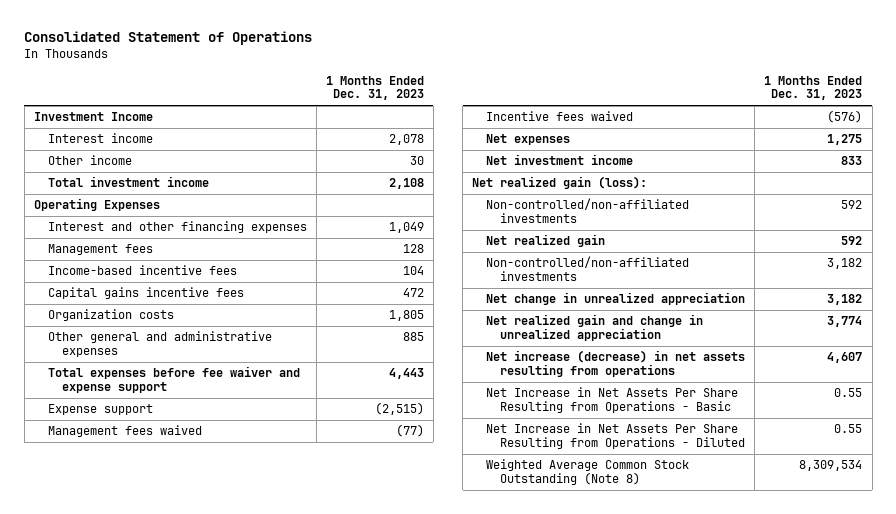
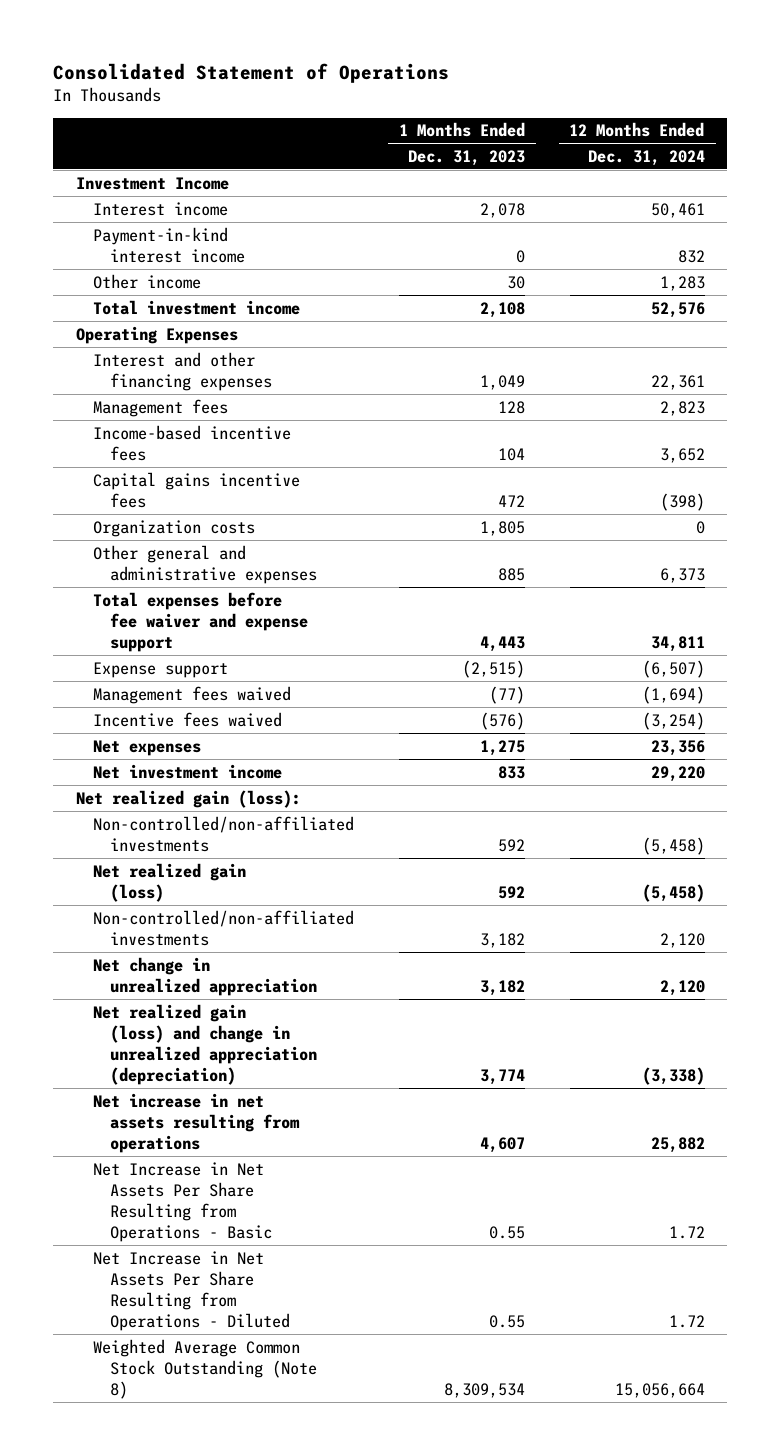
- | 1 Months Ended Dec. 31, 2023
+ | 1 Months Ended Dec. 31, 2023 | 12 Months Ended Dec. 31, 2024
+ Payment-in-kind interest income | 0 | 832
- Net realized gain | 592
+ Net realized gain (loss) | 592 | (5,458)
- Net realized gain and change in unrealized appreciation | 3,774
- Net increase (decrease) in net assets resulting from operations | 4,607
+ Net realized gain (loss) and change in unrealized appreciation (depreciation) | 3,774 | (3,338)
+ Net increase in net assets resulting from operations | 4,607 | 25,882

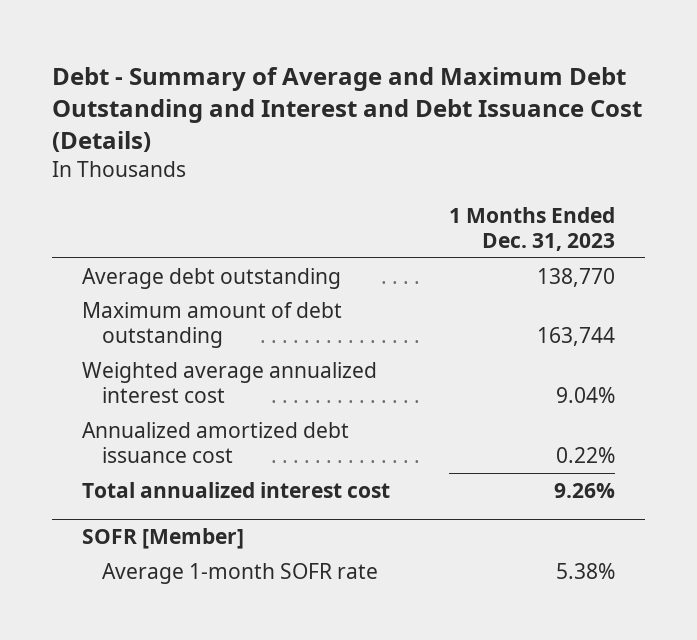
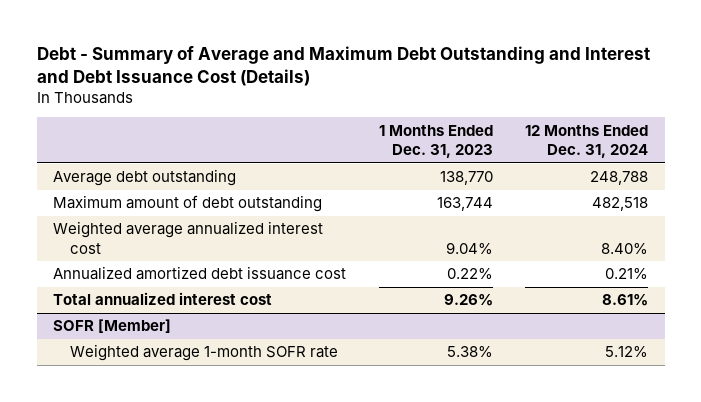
- | 1 Months Ended Dec. 31, 2023
+ | 1 Months Ended Dec. 31, 2023 | 12 Months Ended Dec. 31, 2024
@ SOFR [Member]
- Average 1-month SOFR rate | 5.38%
+ Weighted average 1-month SOFR rate | 5.38% | 5.12%

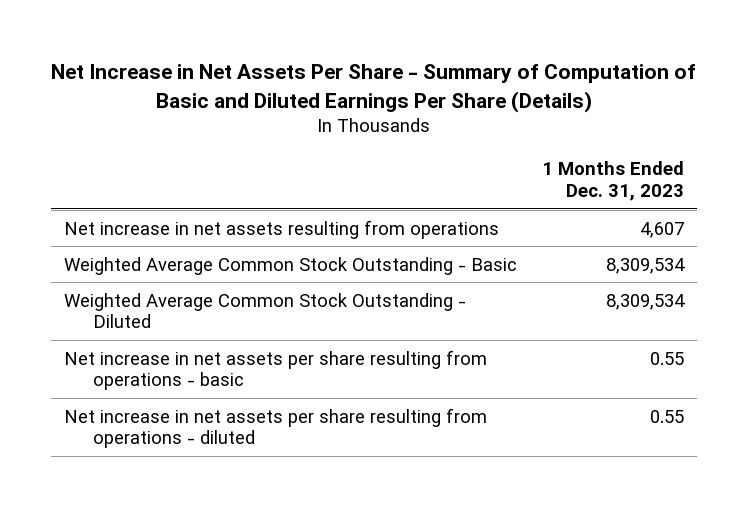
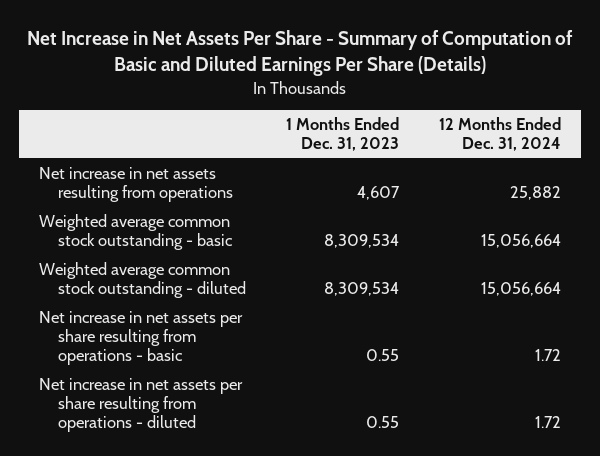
- | 1 Months Ended Dec. 31, 2023
+ | 1 Months Ended Dec. 31, 2023 | 12 Months Ended Dec. 31, 2024
- Weighted Average Common Stock Outstanding - Basic | 8,309,534
- Weighted Average Common Stock Outstanding - Diluted | 8,309,534
+ Weighted average common stock outstanding - basic | 8,309,534 | 15,056,664
+ Weighted average common stock outstanding - diluted | 8,309,534 | 15,056,664

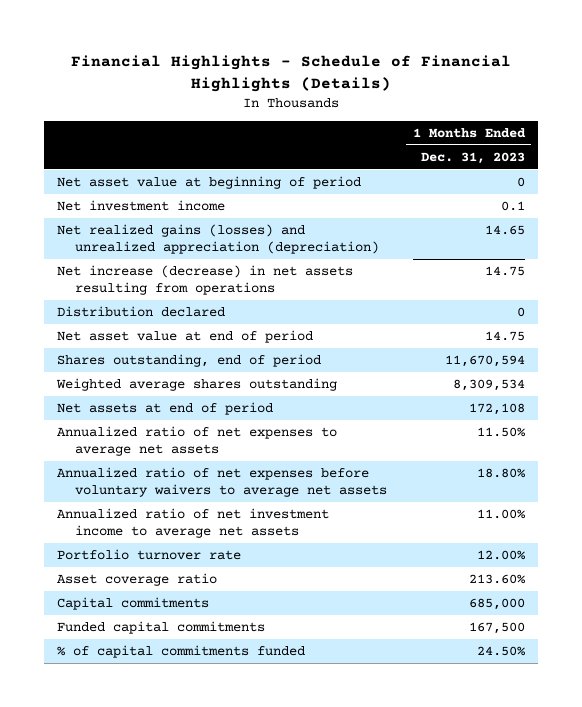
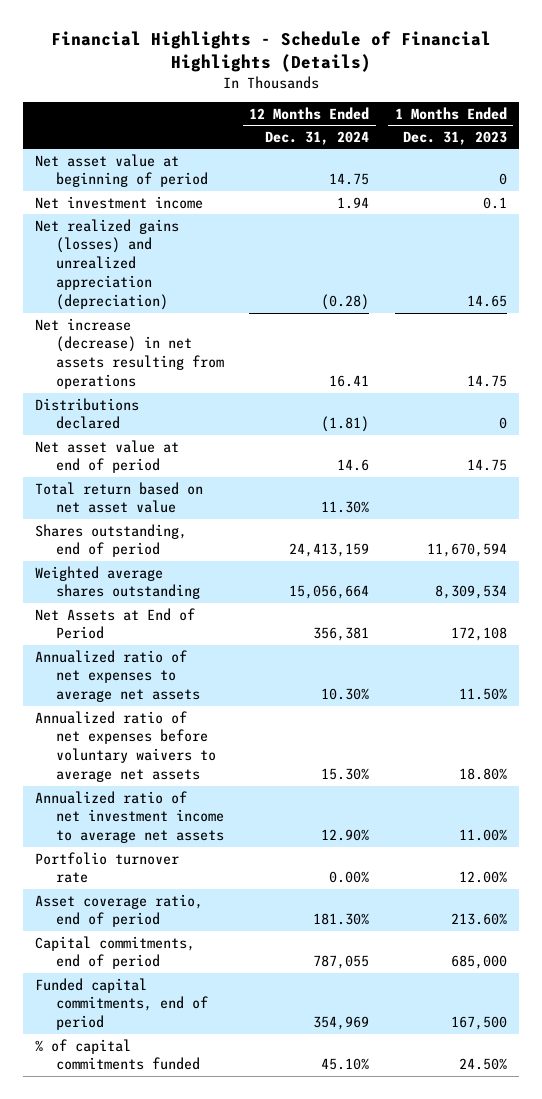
- | 1 Months Ended Dec. 31, 2023
+ | 12 Months Ended Dec. 31, 2024 | 1 Months Ended Dec. 31, 2023
- Distribution declared | 0
+ Distributions declared | (1.81) | 0
+ Total return based on net asset value | 11.30% |
- Net assets at end of period | 172,108
+ Net Assets at End of Period | 356,381 | 172,108
- Asset coverage ratio | 213.60%
- Capital commitments | 685,000
- Funded capital commitments | 167,500
+ Asset coverage ratio, end of period | 181.30% | 213.60%
+ Capital commitments, end of period | 787,055 | 685,000
+ Funded capital commitments, end of period | 354,969 | 167,500

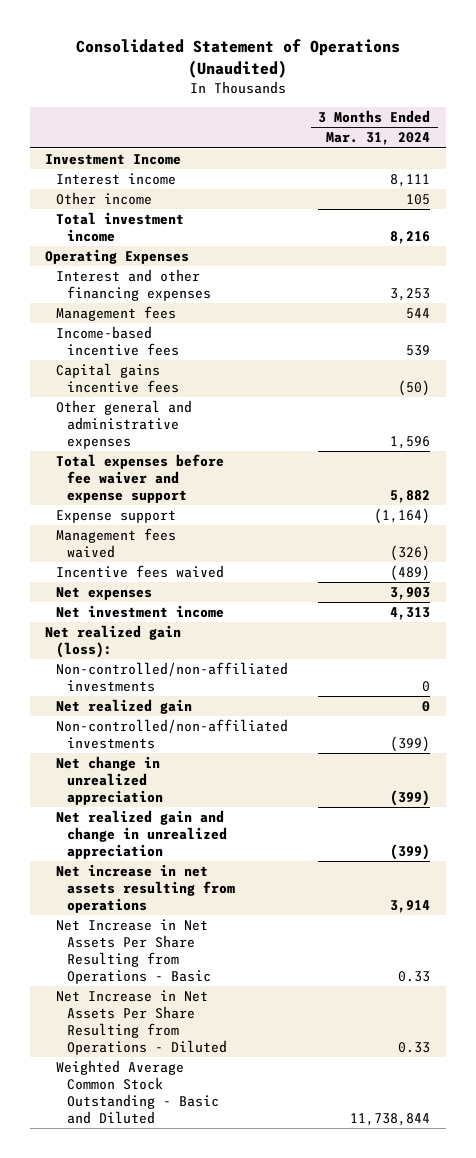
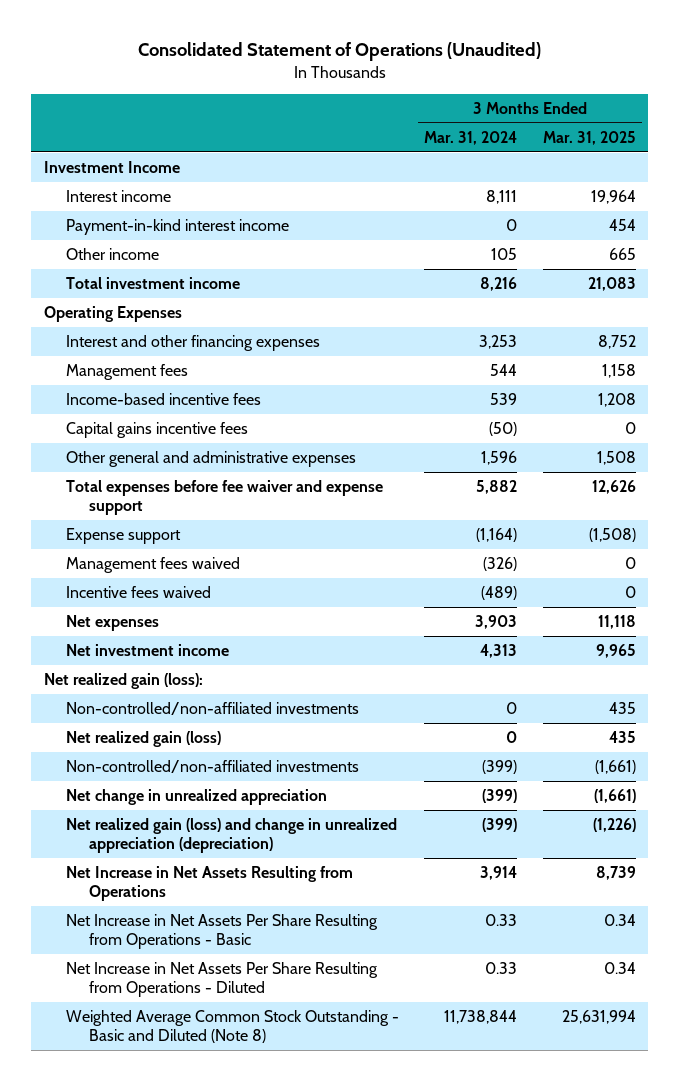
- | 3 Months Ended Mar. 31, 2024
+ | 3 Months Ended Mar. 31, 2024 | 3 Months Ended Mar. 31, 2025
+ Payment-in-kind interest income | 0 | 454
- Net realized gain | 0
+ Net realized gain (loss) | 0 | 435
- Net realized gain and change in unrealized appreciation | (399)
- Net increase in net assets resulting from operations | 3,914
+ Net realized gain (loss) and change in unrealized appreciation (depreciation) | (399) | (1,226)
+ Net Increase in Net Assets Resulting from Operations | 3,914 | 8,739
- Weighted Average Common Stock Outstanding - Basic and Diluted | 11,738,844
+ Weighted Average Common Stock Outstanding - Basic and Diluted (Note 8) | 11,738,844 | 25,631,994

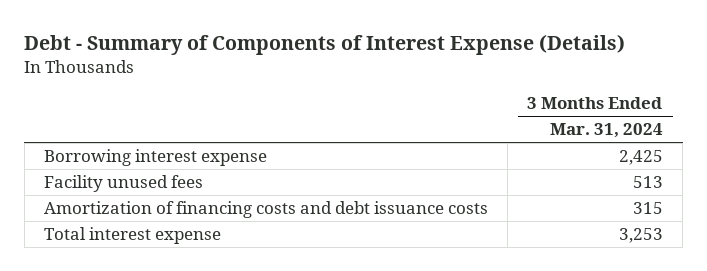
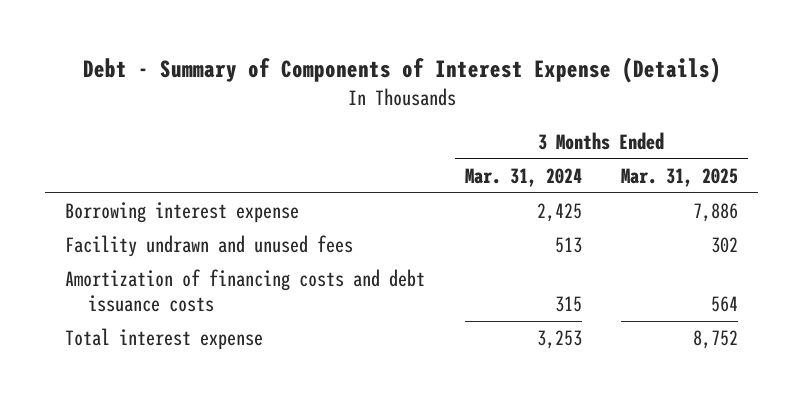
- | 3 Months Ended Mar. 31, 2024
+ | 3 Months Ended Mar. 31, 2024 | 3 Months Ended Mar. 31, 2025
- Facility unused fees | 513
+ Facility undrawn and unused fees | 513 | 302

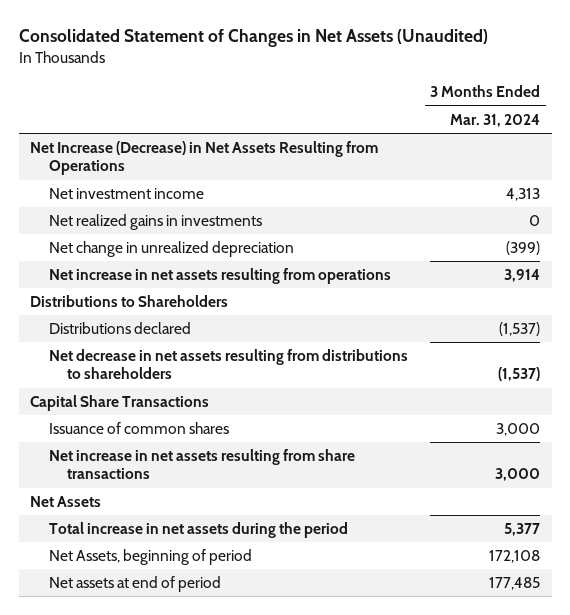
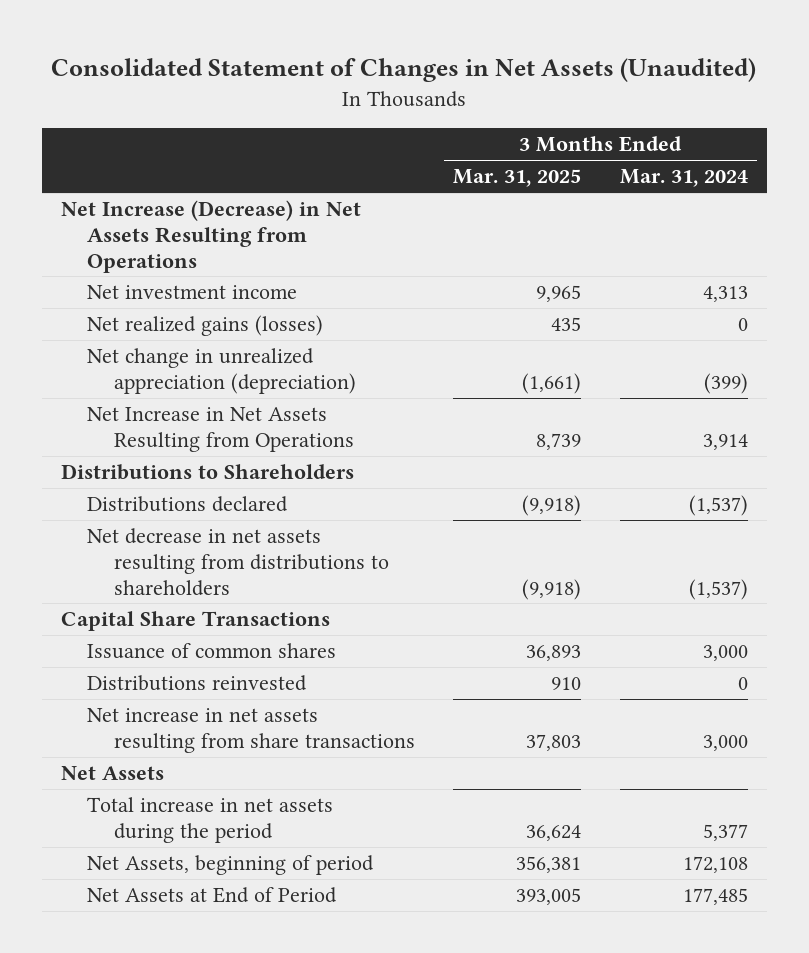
- | 3 Months Ended Mar. 31, 2024
+ | 3 Months Ended Mar. 31, 2025 | 3 Months Ended Mar. 31, 2024
- Net realized gains in investments | 0
- Net change in unrealized depreciation | (399)
- Net increase in net assets resulting from operations | 3,914
+ Net realized gains (losses) | 435 | 0
+ Net change in unrealized appreciation (depreciation) | (1,661) | (399)
+ Net Increase in Net Assets Resulting from Operations | 8,739 | 3,914
+ Distributions reinvested | 910 | 0
- Net assets at end of period | 177,485
+ Net Assets at End of Period | 393,005 | 177,485

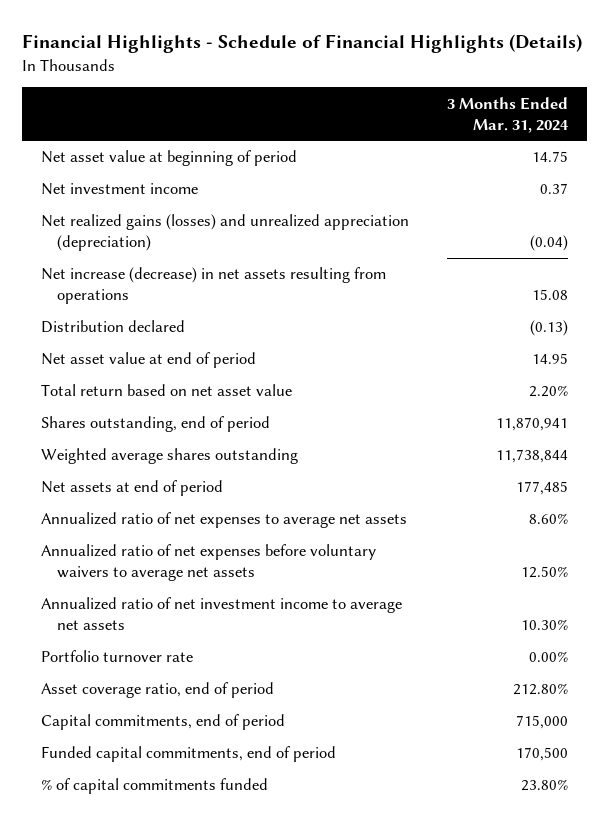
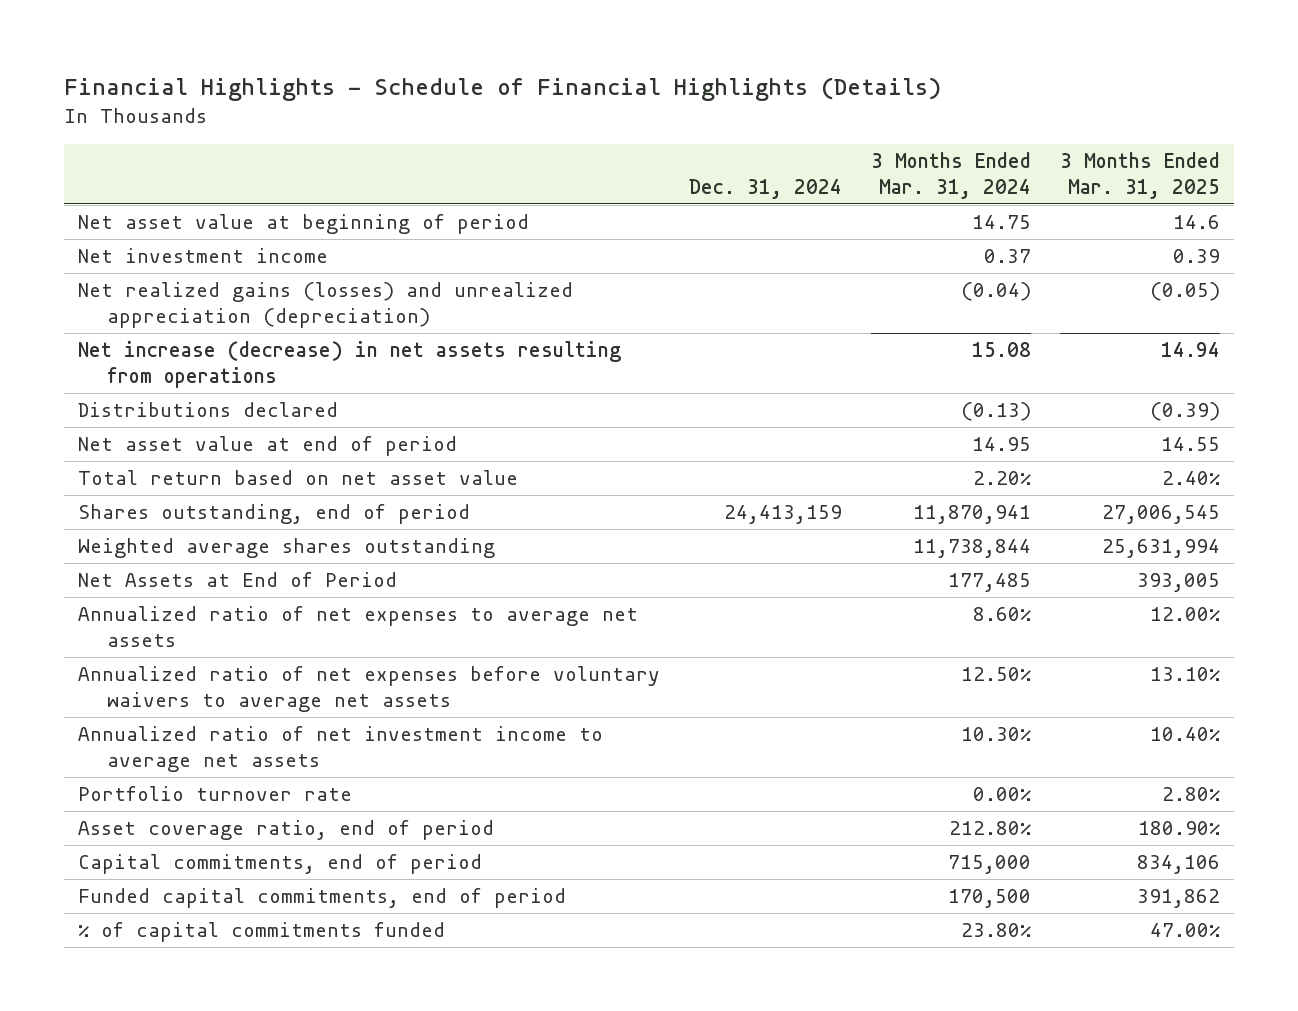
- | 3 Months Ended Mar. 31, 2024
+ | Dec. 31, 2024 | 3 Months Ended Mar. 31, 2024 | 3 Months Ended Mar. 31, 2025
- Distribution declared | (0.13)
+ Distributions declared | | (0.13) | (0.39)
- Net assets at end of period | 177,485
+ Net Assets at End of Period | | 177,485 | 393,005

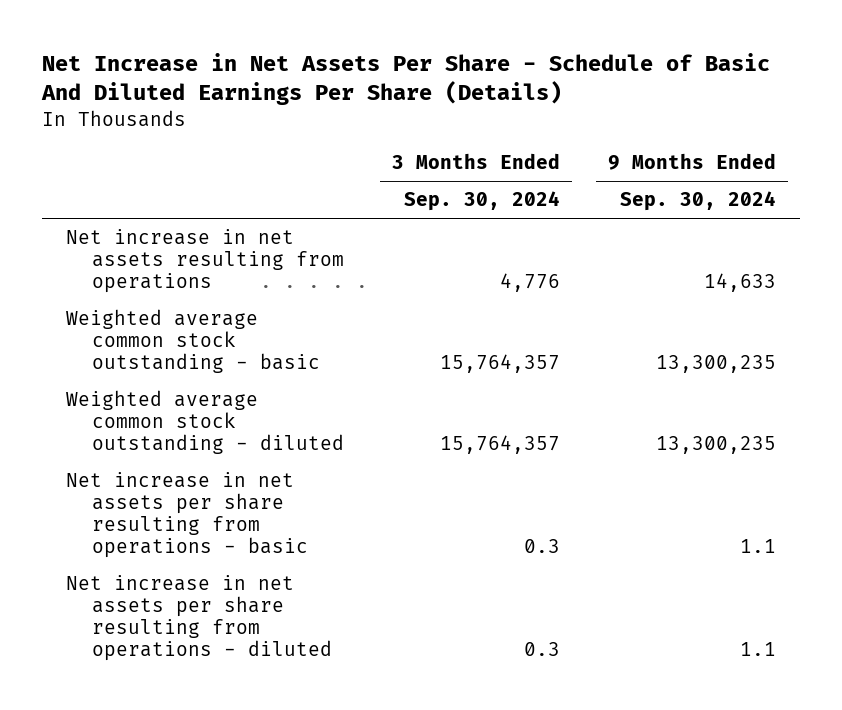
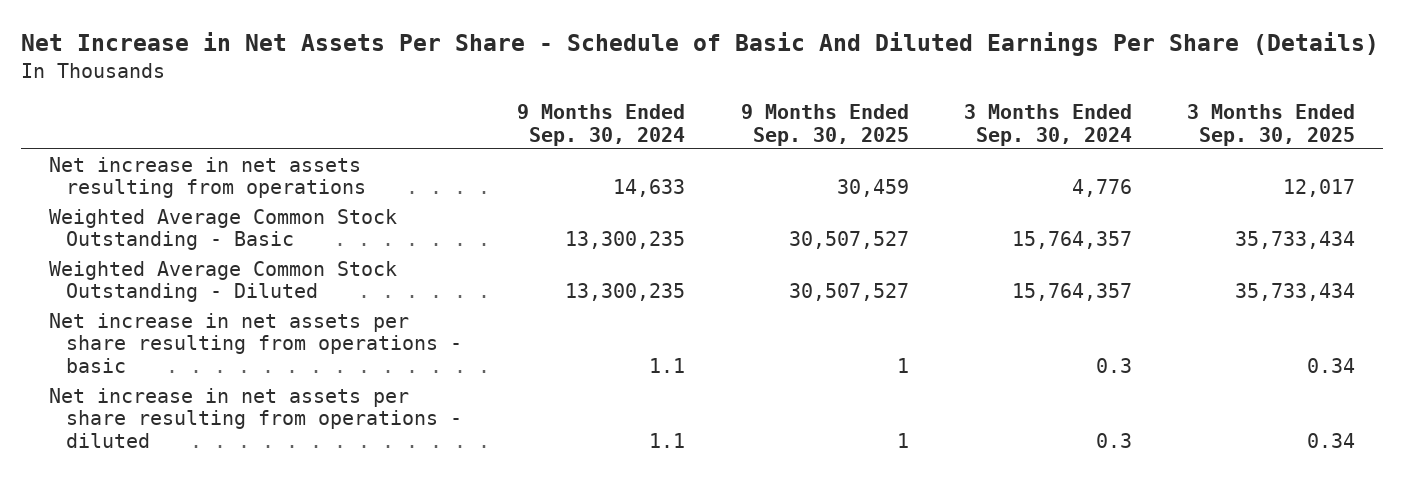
- | 3 Months Ended Sep. 30, 2024 | 9 Months Ended Sep. 30, 2024
+ | 9 Months Ended Sep. 30, 2024 | 9 Months Ended Sep. 30, 2025 | 3 Months Ended Sep. 30, 2024 | 3 Months Ended Sep. 30, 2025
- Weighted average common stock outstanding - basic | 15,764,357 | 13,300,235
- Weighted average common stock outstanding - diluted | 15,764,357 | 13,300,235
+ Weighted Average Common Stock Outstanding - Basic | 13,300,235 | 30,507,527 | 15,764,357 | 35,733,434
+ Weighted Average Common Stock Outstanding - Diluted | 13,300,235 | 30,507,527 | 15,764,357 | 35,733,434

